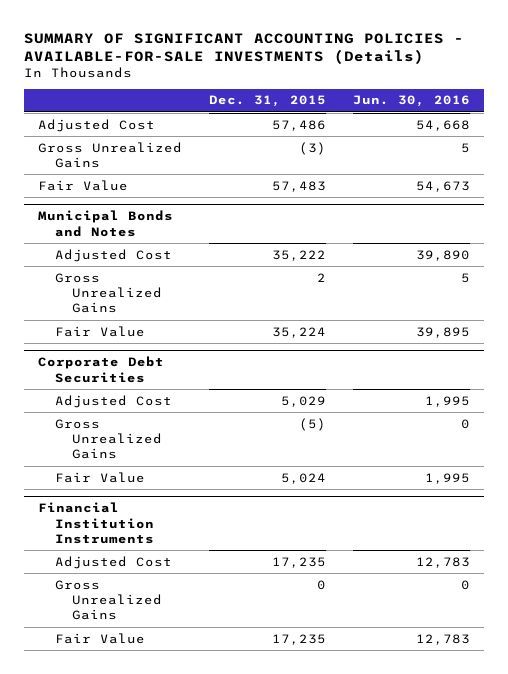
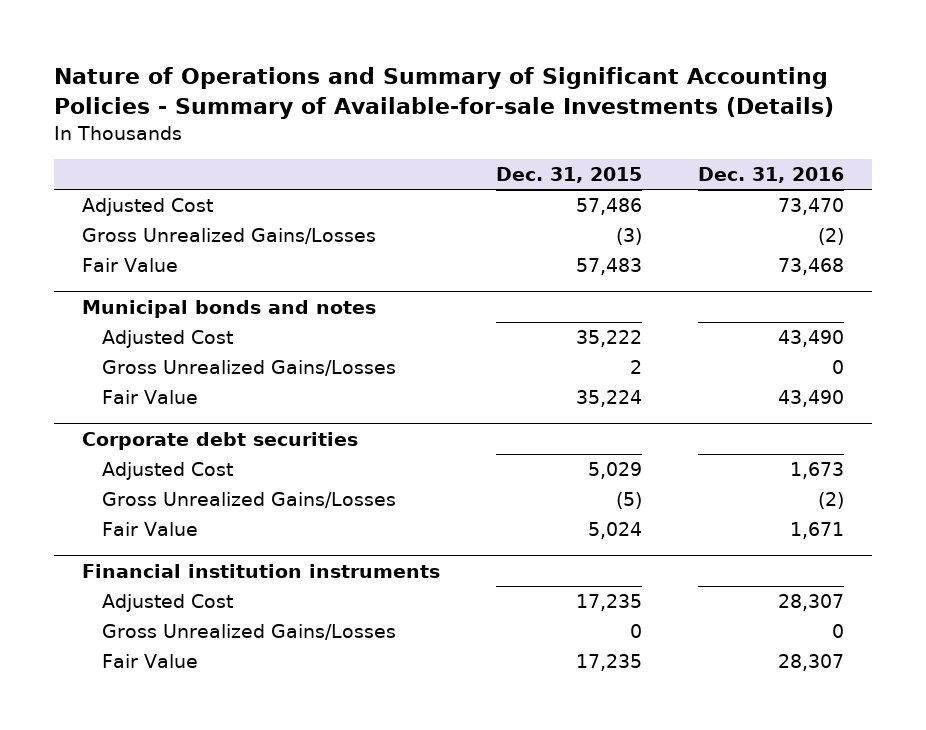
- SUMMARY OF SIGNIFICANT ACCOUNTING POLICIES - AVAILABLE-FOR-SALE INVESTMENTS (Details)
+ Nature of Operations and Summary of Significant Accounting Policies - Summary of Available-for-sale Investments (Details)
- | Dec. 31, 2015 | Jun. 30, 2016
+ | Dec. 31, 2015 | Dec. 31, 2016
- Gross Unrealized Gains | (3) | 5
+ Gross Unrealized Gains/Losses | (3) | (2)
- Municipal Bonds and Notes
+ Municipal bonds and notes
- Gross Unrealized Gains | 2 | 5
+ Gross Unrealized Gains/Losses | 2 | 0
- Corporate Debt Securities
+ Corporate debt securities
- Gross Unrealized Gains | (5) | 0
+ Gross Unrealized Gains/Losses | (5) | (2)
- Financial Institution Instruments
+ Financial institution instruments
- Gross Unrealized Gains | 0 | 0
+ Gross Unrealized Gains/Losses | 0 | 0

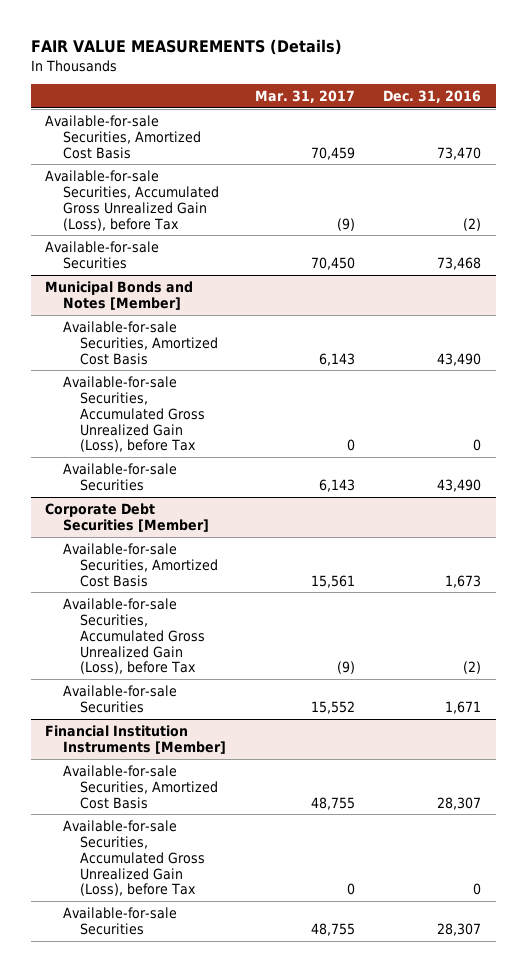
- Nature of Operations and Summary of Significant Accounting Policies - Summary of Available-for-sale Investments (Details)
+ FAIR VALUE MEASUREMENTS (Details)
- | Dec. 31, 2015 | Dec. 31, 2016
+ | Mar. 31, 2017 | Dec. 31, 2016
- Adjusted Cost | 57,486 | 73,470
- Gross Unrealized Gains/Losses | (3) | (2)
- Fair Value | 57,483 | 73,468
- Municipal bonds and notes
- Adjusted Cost | 35,222 | 43,490
- Gross Unrealized Gains/Losses | 2 | 0
- Fair Value | 35,224 | 43,490
- Corporate debt securities
- Adjusted Cost | 5,029 | 1,673
- Gross Unrealized Gains/Losses | (5) | (2)
- Fair Value | 5,024 | 1,671
- Financial institution instruments
- Adjusted Cost | 17,235 | 28,307
- Gross Unrealized Gains/Losses | 0 | 0
- Fair Value | 17,235 | 28,307
+ Available-for-sale Securities, Amortized Cost Basis | 70,459 | 73,470
+ Available-for-sale Securities, Accumulated Gross Unrealized Gain (Loss), before Tax | (9) | (2)
+ Available-for-sale Securities | 70,450 | 73,468
+ Municipal Bonds and Notes [Member]
+ Available-for-sale Securities, Amortized Cost Basis | 6,143 | 43,490
+ Available-for-sale Securities, Accumulated Gross Unrealized Gain (Loss), before Tax | 0 | 0
+ Available-for-sale Securities | 6,143 | 43,490
+ Corporate Debt Securities [Member]
+ Available-for-sale Securities, Amortized Cost Basis | 15,561 | 1,673
+ Available-for-sale Securities, Accumulated Gross Unrealized Gain (Loss), before Tax | (9) | (2)
+ Available-for-sale Securities | 15,552 | 1,671
+ Financial Institution Instruments [Member]
+ Available-for-sale Securities, Amortized Cost Basis | 48,755 | 28,307
+ Available-for-sale Securities, Accumulated Gross Unrealized Gain (Loss), before Tax | 0 | 0
+ Available-for-sale Securities | 48,755 | 28,307

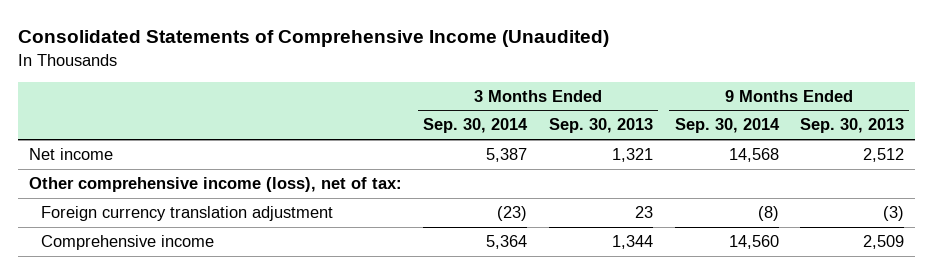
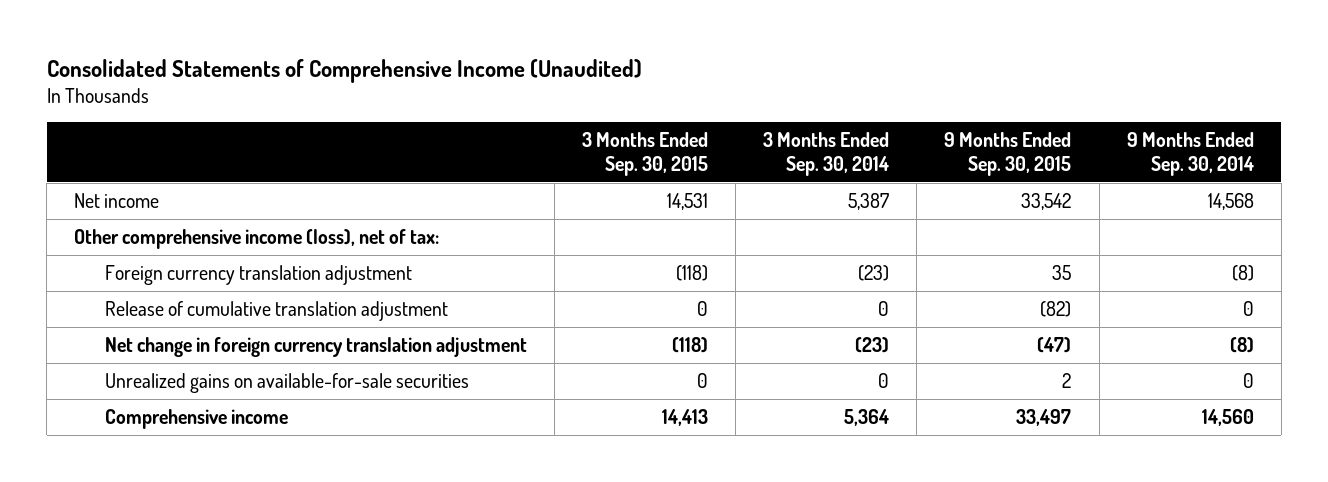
- | 3 Months Ended Sep. 30, 2014 | 3 Months Ended Sep. 30, 2013 | 9 Months Ended Sep. 30, 2014 | 9 Months Ended Sep. 30, 2013
+ | 3 Months Ended Sep. 30, 2015 | 3 Months Ended Sep. 30, 2014 | 9 Months Ended Sep. 30, 2015 | 9 Months Ended Sep. 30, 2014
+ Release of cumulative translation adjustment | 0 | 0 | (82) | 0
+ Net change in foreign currency translation adjustment | (118) | (23) | (47) | (8)
+ Unrealized gains on available-for-sale securities | 0 | 0 | 2 | 0

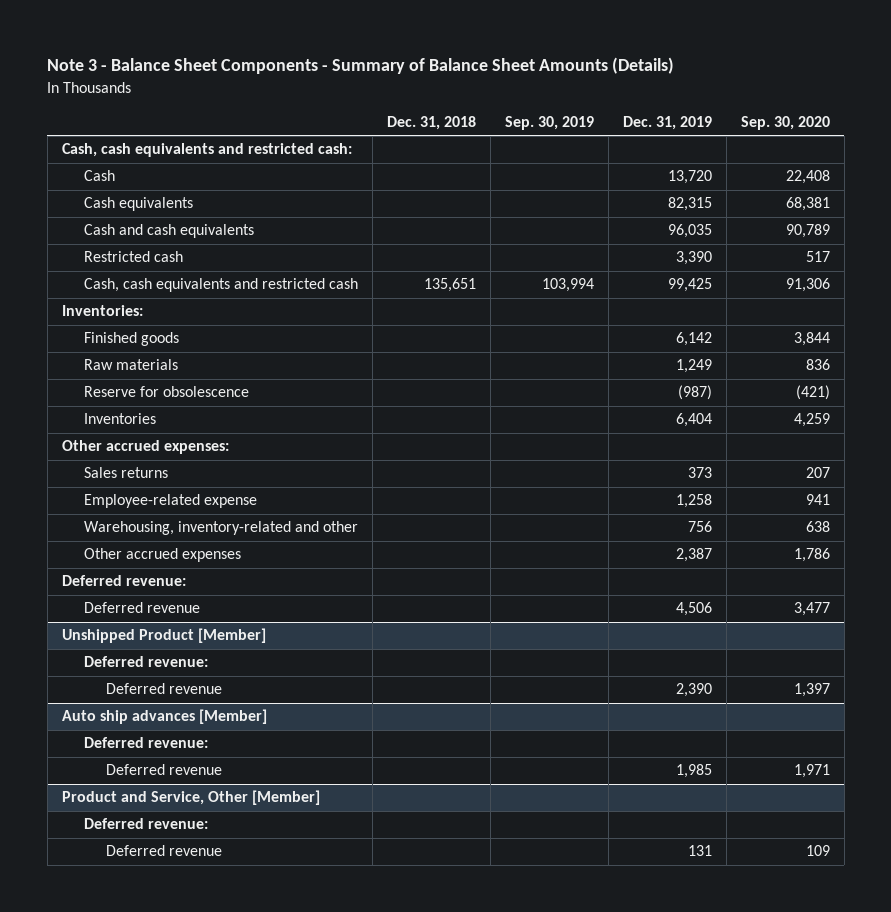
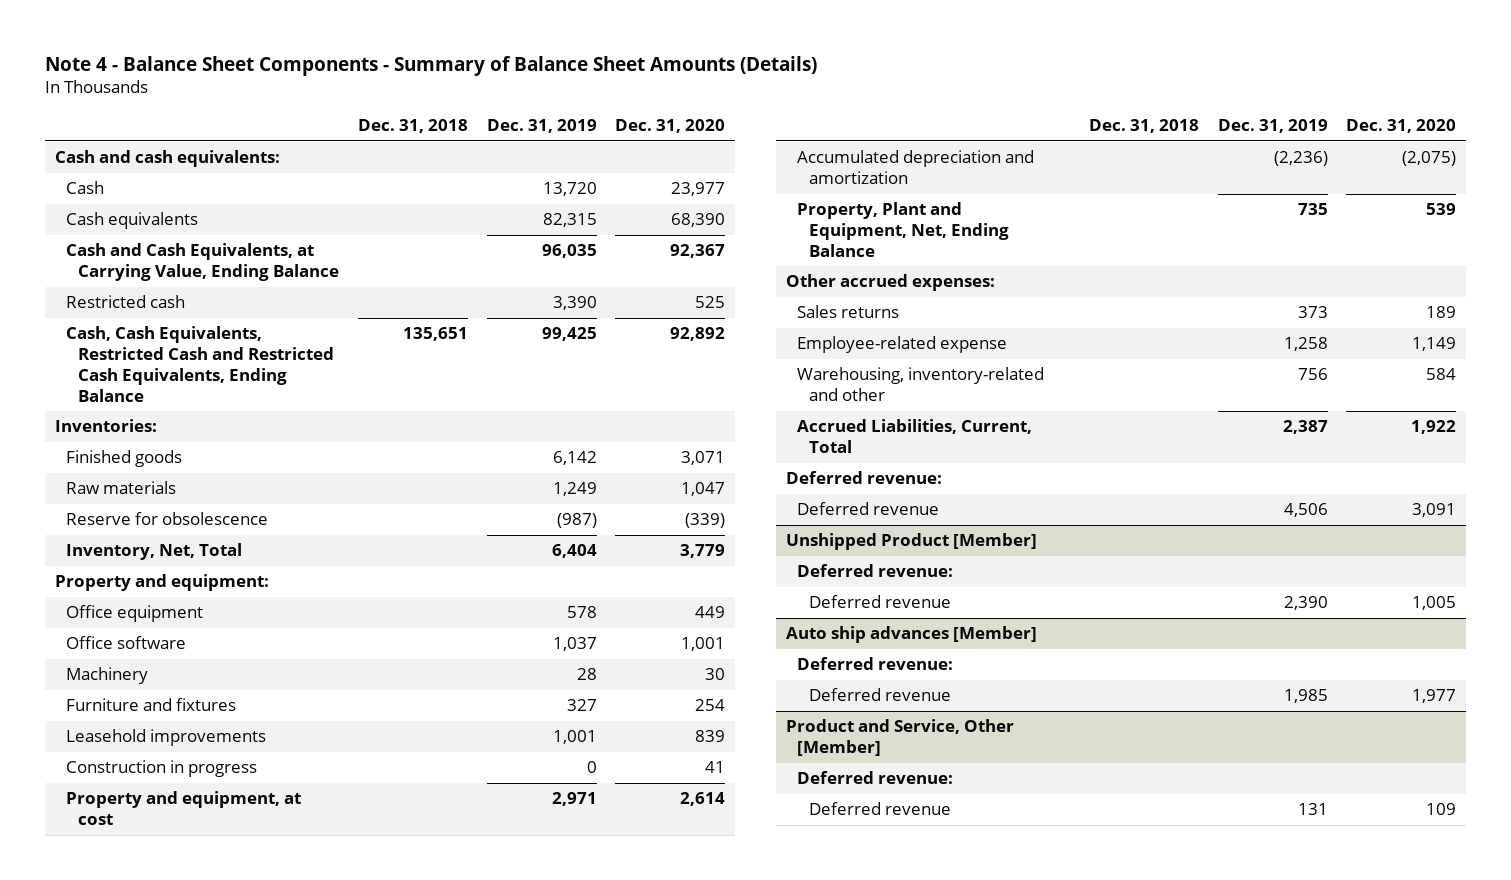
- Note 3 - Balance Sheet Components - Summary of Balance Sheet Amounts (Details)
+ Note 4 - Balance Sheet Components - Summary of Balance Sheet Amounts (Details)
- | Dec. 31, 2018 | Sep. 30, 2019 | Dec. 31, 2019 | Sep. 30, 2020
+ | Dec. 31, 2018 | Dec. 31, 2019 | Dec. 31, 2020
- Cash, cash equivalents and restricted cash:
+ Cash and cash equivalents:
- Cash and cash equivalents | | | 96,035 | 90,789
+ Cash and Cash Equivalents, at Carrying Value, Ending Balance | | 96,035 | 92,367
- Cash, cash equivalents and restricted cash | 135,651 | 103,994 | 99,425 | 91,306
+ Cash, Cash Equivalents, Restricted Cash and Restricted Cash Equivalents, Ending Balance | 135,651 | 99,425 | 92,892
- Inventories | | | 6,404 | 4,259
+ Inventory, Net, Total | | 6,404 | 3,779
+ Property and equipment:
+ Office equipment | | 578 | 449
+ Office software | | 1,037 | 1,001
+ Machinery | | 28 | 30
+ Furniture and fixtures | | 327 | 254
+ Leasehold improvements | | 1,001 | 839
+ Construction in progress | | 0 | 41
+ Property and equipment, at cost | | 2,971 | 2,614
+ Accumulated depreciation and amortization | | (2,236) | (2,075)
+ Property, Plant and Equipment, Net, Ending Balance | | 735 | 539
- Other accrued expenses | | | 2,387 | 1,786
+ Accrued Liabilities, Current, Total | | 2,387 | 1,922

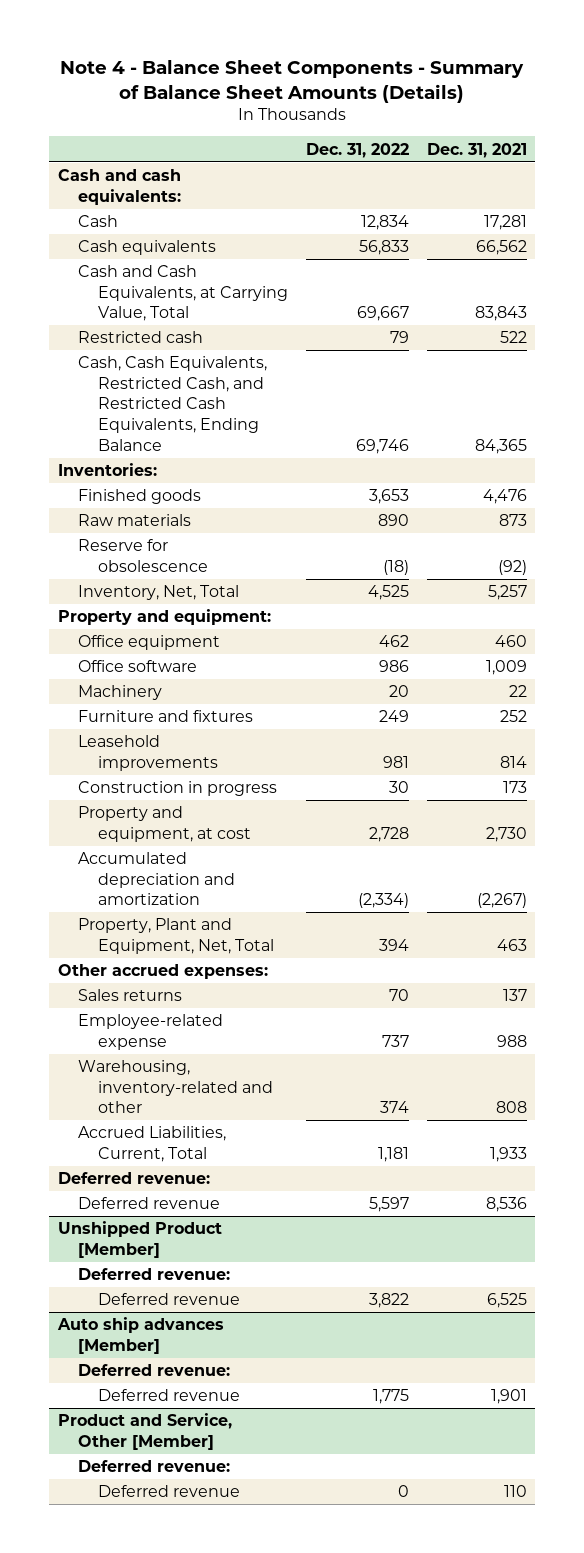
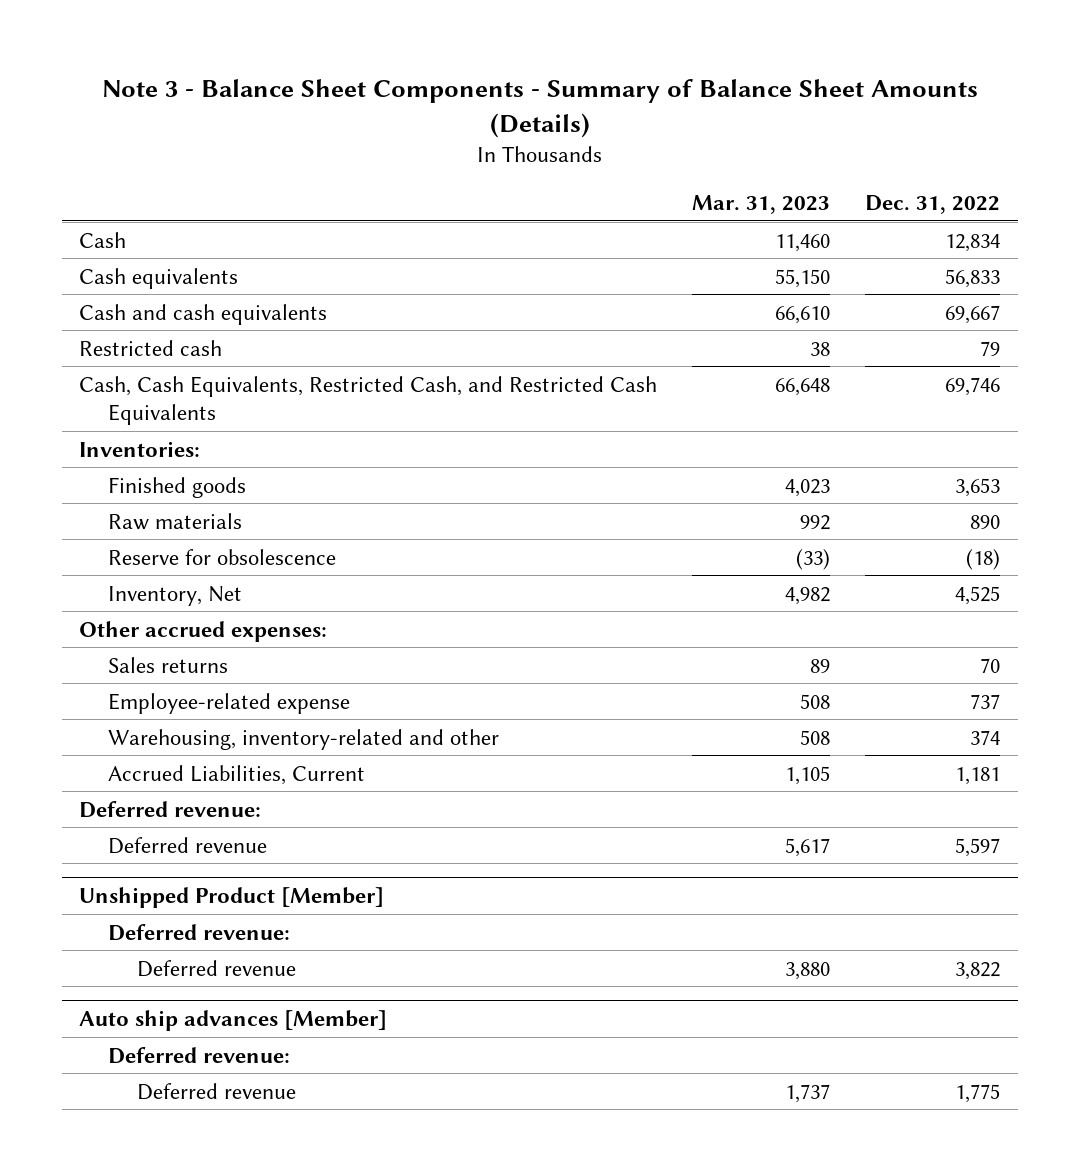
- Note 4 - Balance Sheet Components - Summary of Balance Sheet Amounts (Details)
+ Note 3 - Balance Sheet Components - Summary of Balance Sheet Amounts (Details)
- | Dec. 31, 2022 | Dec. 31, 2021
+ | Mar. 31, 2023 | Dec. 31, 2022
- Cash and cash equivalents:
- Cash and Cash Equivalents, at Carrying Value, Total | 69,667 | 83,843
+ Cash and cash equivalents | 66,610 | 69,667
- Cash, Cash Equivalents, Restricted Cash, and Restricted Cash Equivalents, Ending Balance | 69,746 | 84,365
+ Cash, Cash Equivalents, Restricted Cash, and Restricted Cash Equivalents | 66,648 | 69,746
- Inventory, Net, Total | 4,525 | 5,257
- Property and equipment:
- Office equipment | 462 | 460
- Office software | 986 | 1,009
- Machinery | 20 | 22
- Furniture and fixtures | 249 | 252
- Leasehold improvements | 981 | 814
- Construction in progress | 30 | 173
- Property and equipment, at cost | 2,728 | 2,730
- Accumulated depreciation and amortization | (2,334) | (2,267)
- Property, Plant and Equipment, Net, Total | 394 | 463
+ Inventory, Net | 4,982 | 4,525
- Accrued Liabilities, Current, Total | 1,181 | 1,933
+ Accrued Liabilities, Current | 1,105 | 1,181
- Product and Service, Other [Member]
- Deferred revenue:
- Deferred revenue | 0 | 110

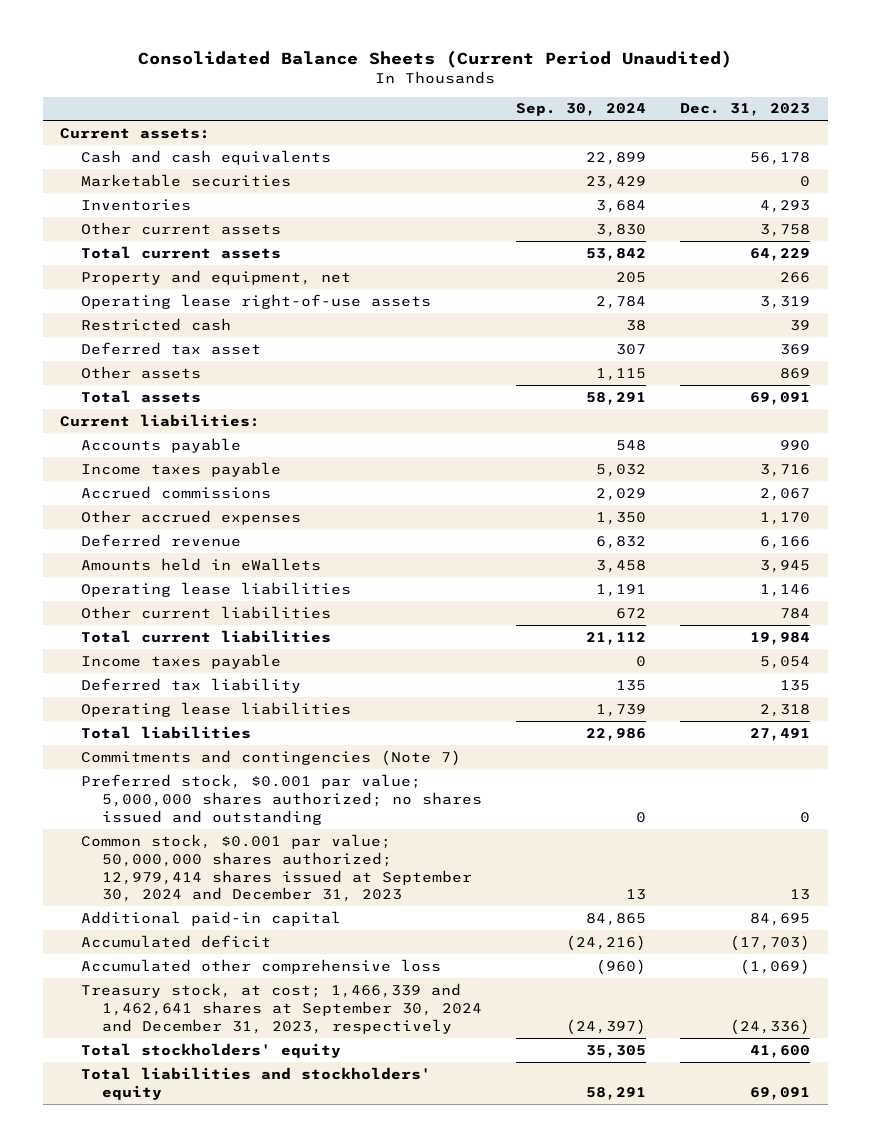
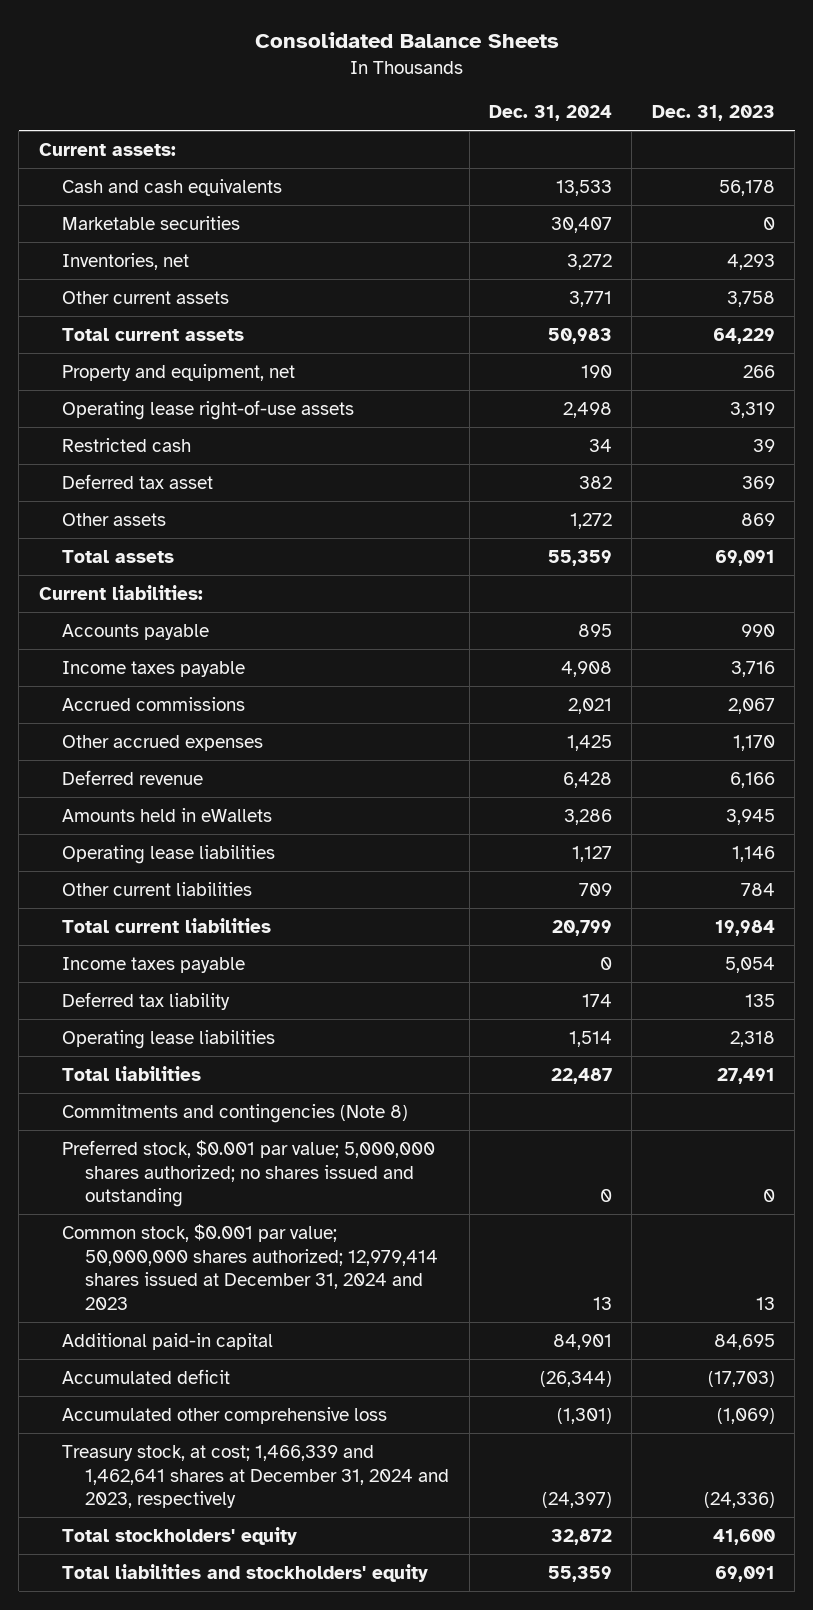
- Consolidated Balance Sheets (Current Period Unaudited)
+ Consolidated Balance Sheets
- | Sep. 30, 2024 | Dec. 31, 2023
+ | Dec. 31, 2024 | Dec. 31, 2023
- Inventories | 3,684 | 4,293
+ Inventories, net | 3,272 | 4,293
- Commitments and contingencies (Note 7)
+ Commitments and contingencies (Note 8)
- Common stock, $0.001 par value; 50,000,000 shares authorized; 12,979,414 shares issued at September 30, 2024 and December 31, 2023 | 13 | 13
+ Common stock, $0.001 par value; 50,000,000 shares authorized; 12,979,414 shares issued at December 31, 2024 and 2023 | 13 | 13
- Treasury stock, at cost; 1,466,339 and 1,462,641 shares at September 30, 2024 and December 31, 2023, respectively | (24,397) | (24,336)
+ Treasury stock, at cost; 1,466,339 and 1,462,641 shares at December 31, 2024 and 2023, respectively | (24,397) | (24,336)

